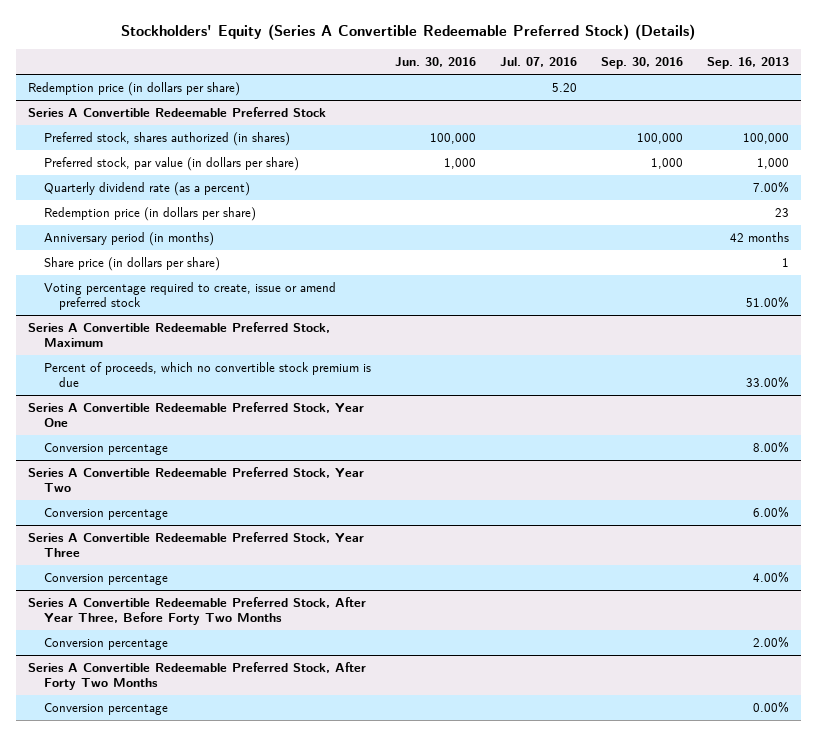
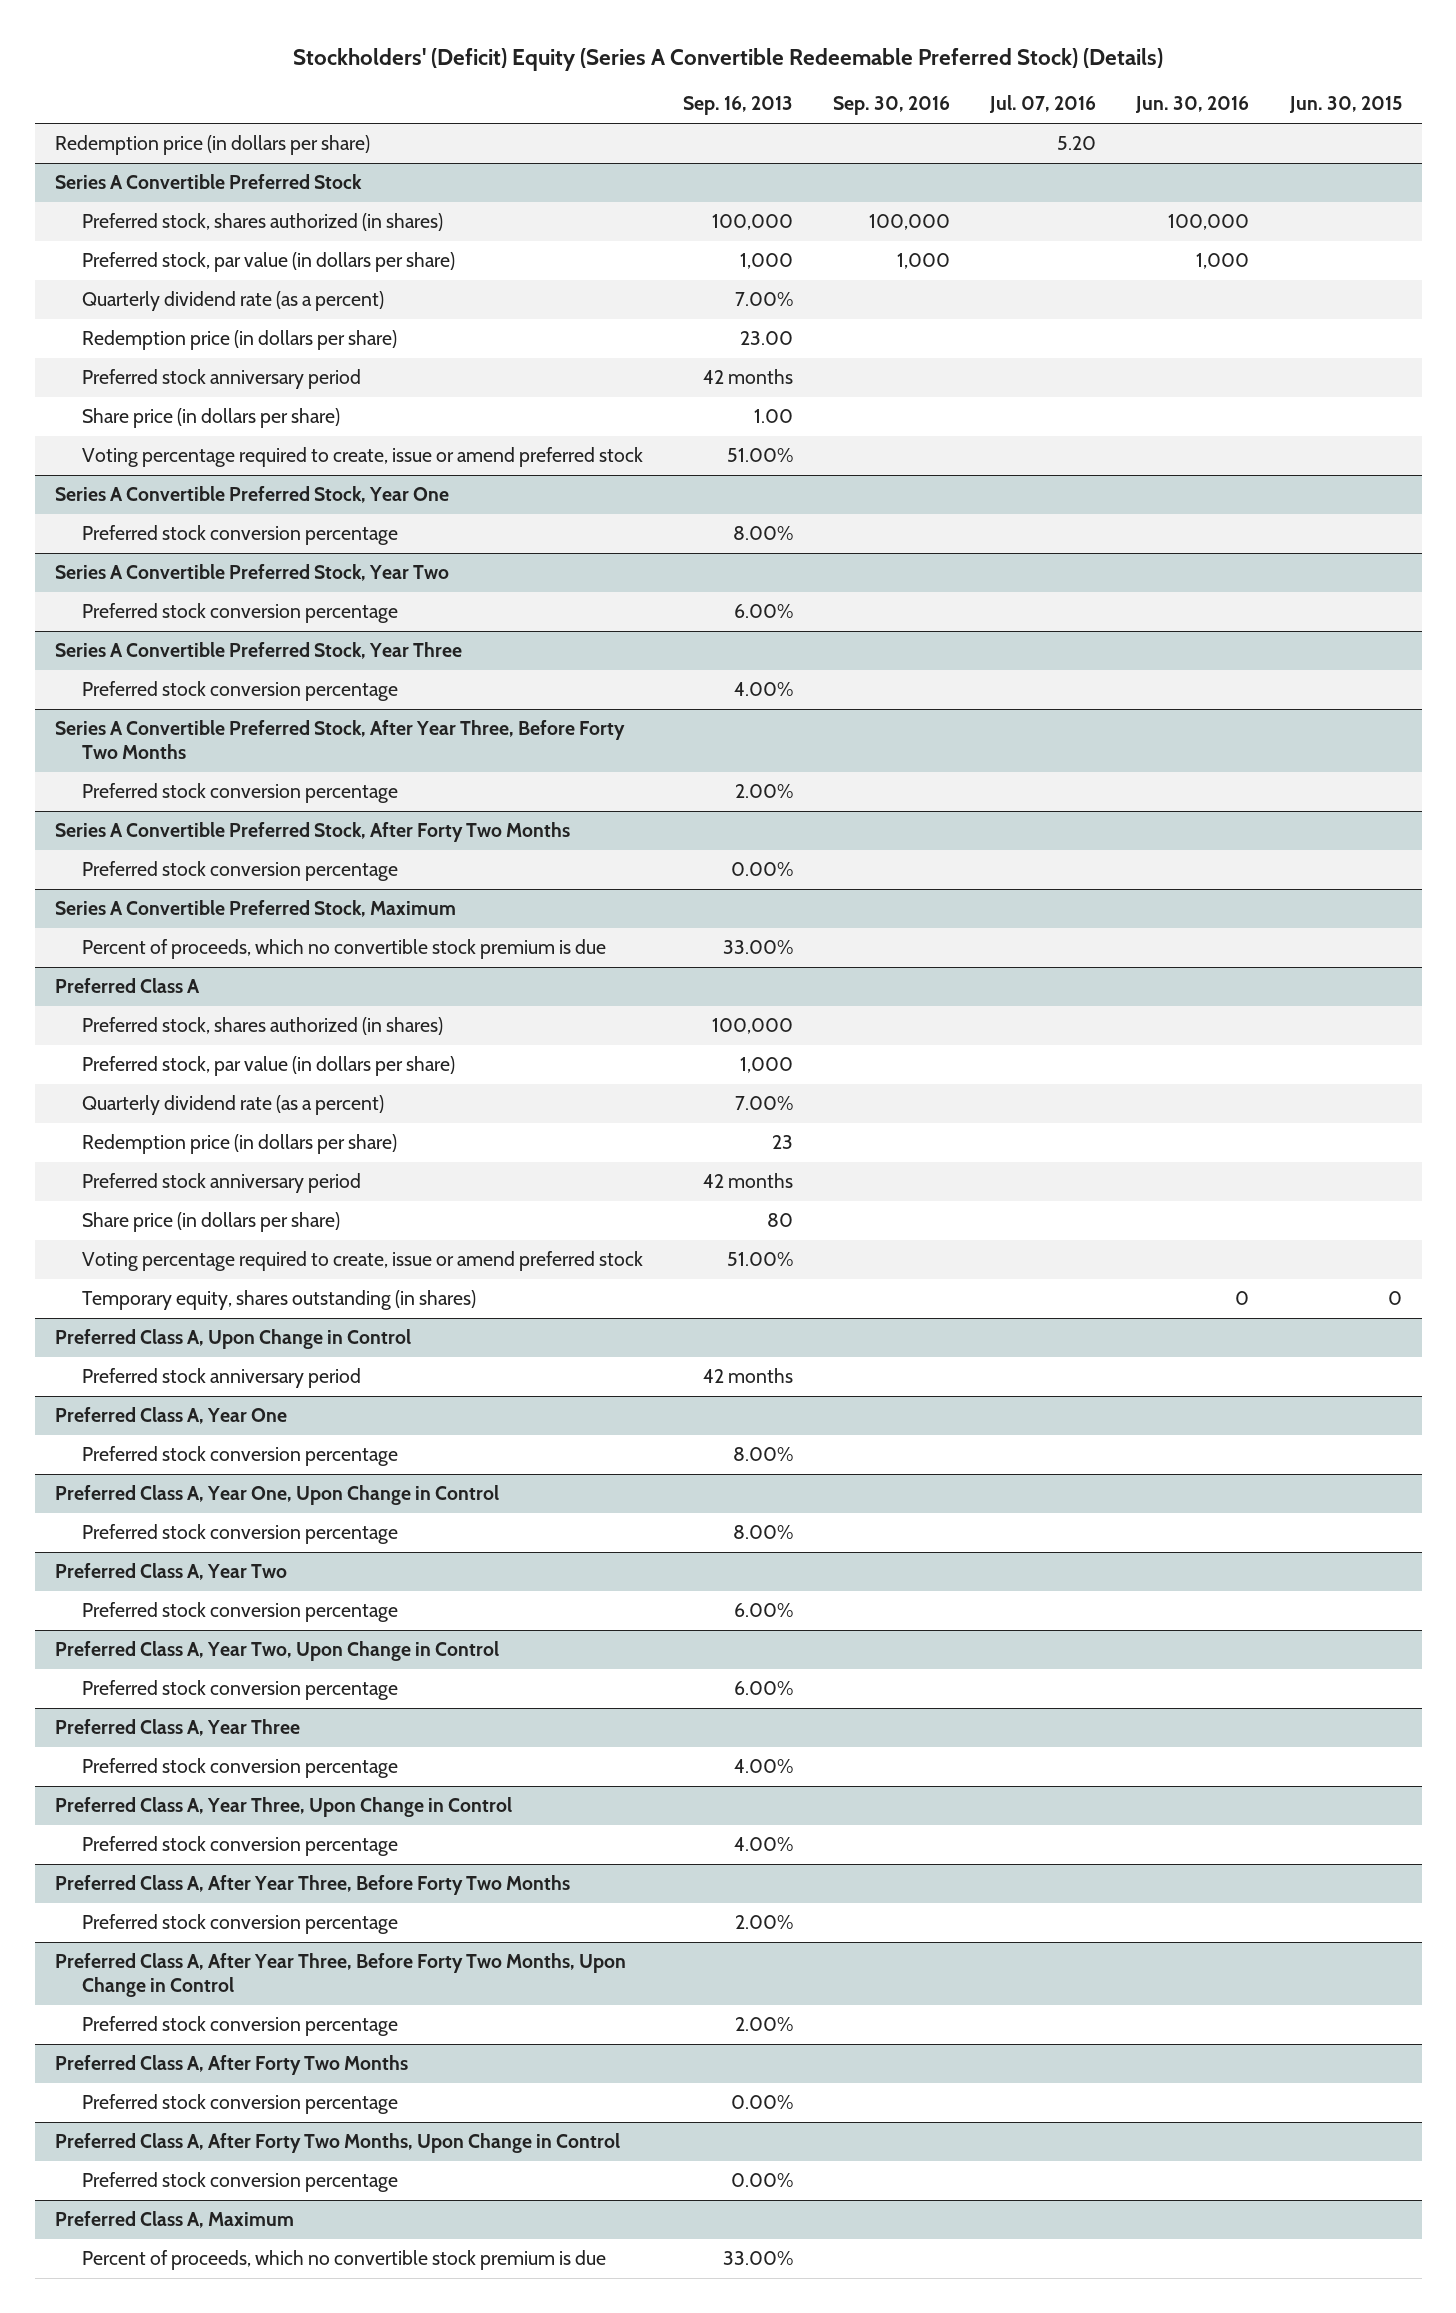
- Stockholders' Equity (Series A Convertible Redeemable Preferred Stock) (Details)
+ Stockholders' (Deficit) Equity (Series A Convertible Redeemable Preferred Stock) (Details)
- | Jun. 30, 2016 | Jul. 07, 2016 | Sep. 30, 2016 | Sep. 16, 2013
+ | Sep. 16, 2013 | Sep. 30, 2016 | Jul. 07, 2016 | Jun. 30, 2016 | Jun. 30, 2015
- Series A Convertible Redeemable Preferred Stock
+ Series A Convertible Preferred Stock
+ Redemption price (in dollars per share) | 23.00 | | | |
+ Preferred stock anniversary period | 42 months | | | |
+ Share price (in dollars per share) | 1.00 | | | |
+ Voting percentage required to create, issue or amend preferred stock | 51.00% | | | |
+ Series A Convertible Preferred Stock, Year One
+ Preferred stock conversion percentage | 8.00% | | | |
+ Series A Convertible Preferred Stock, Year Two
+ Preferred stock conversion percentage | 6.00% | | | |
+ Series A Convertible Preferred Stock, Year Three
+ Preferred stock conversion percentage | 4.00% | | | |
+ Series A Convertible Preferred Stock, After Year Three, Before Forty Two Months
+ Preferred stock conversion percentage | 2.00% | | | |
+ Series A Convertible Preferred Stock, After Forty Two Months
+ Preferred stock conversion percentage | 0.00% | | | |
+ Series A Convertible Preferred Stock, Maximum
+ Percent of proceeds, which no convertible stock premium is due | 33.00% | | | |
+ Preferred Class A
+ Preferred stock, shares authorized (in shares) | 100,000 | | | |
+ Preferred stock, par value (in dollars per share) | 1,000 | | | |
+ Quarterly dividend rate (as a percent) | 7.00% | | | |
- Anniversary period (in months) | | | | 42 months
- Share price (in dollars per share) | | | | 1
+ Preferred stock anniversary period | 42 months | | | |
+ Share price (in dollars per share) | 80 | | | |
- Series A Convertible Redeemable Preferred Stock, Maximum
+ Temporary equity, shares outstanding (in shares) | | | | 0 | 0
+ Preferred Class A, Upon Change in Control
+ Preferred stock anniversary period | 42 months | | | |
+ Preferred Class A, Year One
+ Preferred stock conversion percentage | 8.00% | | | |
+ Preferred Class A, Year One, Upon Change in Control
+ Preferred stock conversion percentage | 8.00% | | | |
+ Preferred Class A, Year Two
+ Preferred stock conversion percentage | 6.00% | | | |
+ Preferred Class A, Year Two, Upon Change in Control
+ Preferred stock conversion percentage | 6.00% | | | |
+ Preferred Class A, Year Three
+ Preferred stock conversion percentage | 4.00% | | | |
+ Preferred Class A, Year Three, Upon Change in Control
+ Preferred stock conversion percentage | 4.00% | | | |
+ Preferred Class A, After Year Three, Before Forty Two Months
+ Preferred stock conversion percentage | 2.00% | | | |
+ Preferred Class A, After Year Three, Before Forty Two Months, Upon Change in Control
+ Preferred stock conversion percentage | 2.00% | | | |
+ Preferred Class A, After Forty Two Months
+ Preferred stock conversion percentage | 0.00% | | | |
+ Preferred Class A, After Forty Two Months, Upon Change in Control
+ Preferred stock conversion percentage | 0.00% | | | |
+ Preferred Class A, Maximum
- Series A Convertible Redeemable Preferred Stock, Year One
- Conversion percentage | | | | 8.00%
- Series A Convertible Redeemable Preferred Stock, Year Two
- Conversion percentage | | | | 6.00%
- Series A Convertible Redeemable Preferred Stock, Year Three
- Conversion percentage | | | | 4.00%
- Series A Convertible Redeemable Preferred Stock, After Year Three, Before Forty Two Months
- Conversion percentage | | | | 2.00%
- Series A Convertible Redeemable Preferred Stock, After Forty Two Months
- Conversion percentage | | | | 0.00%

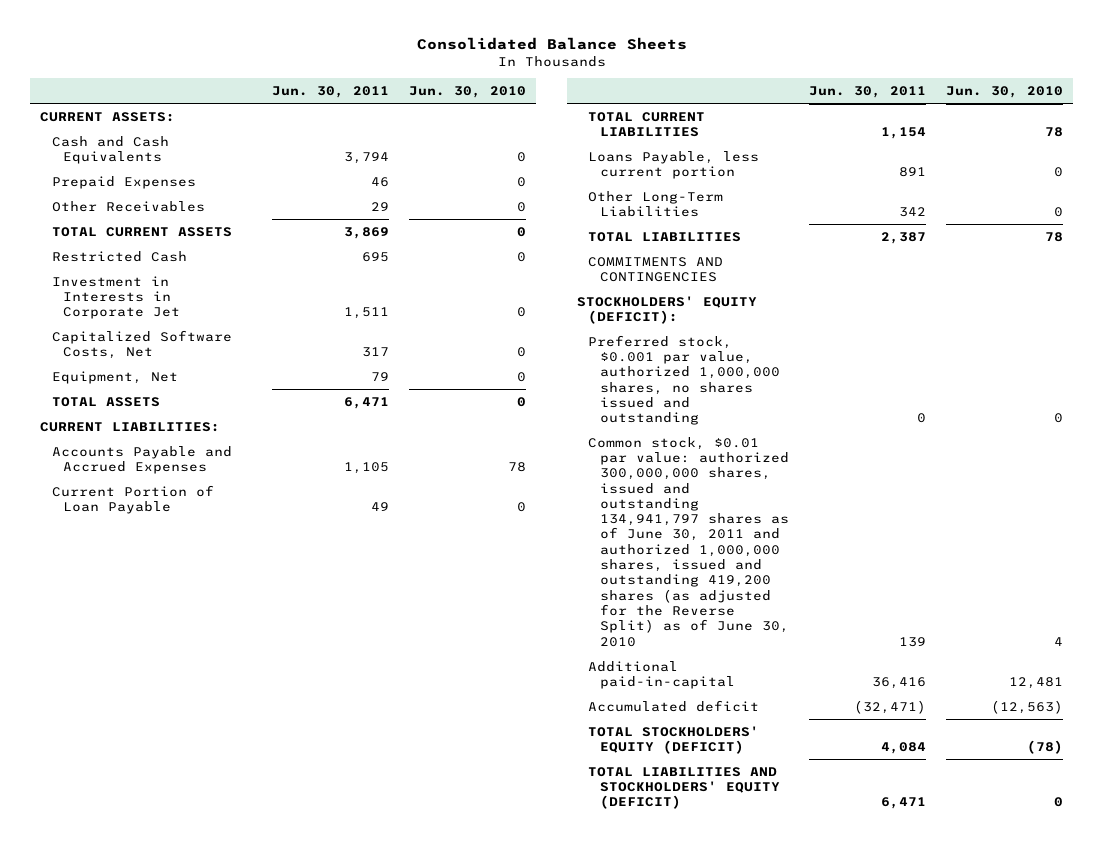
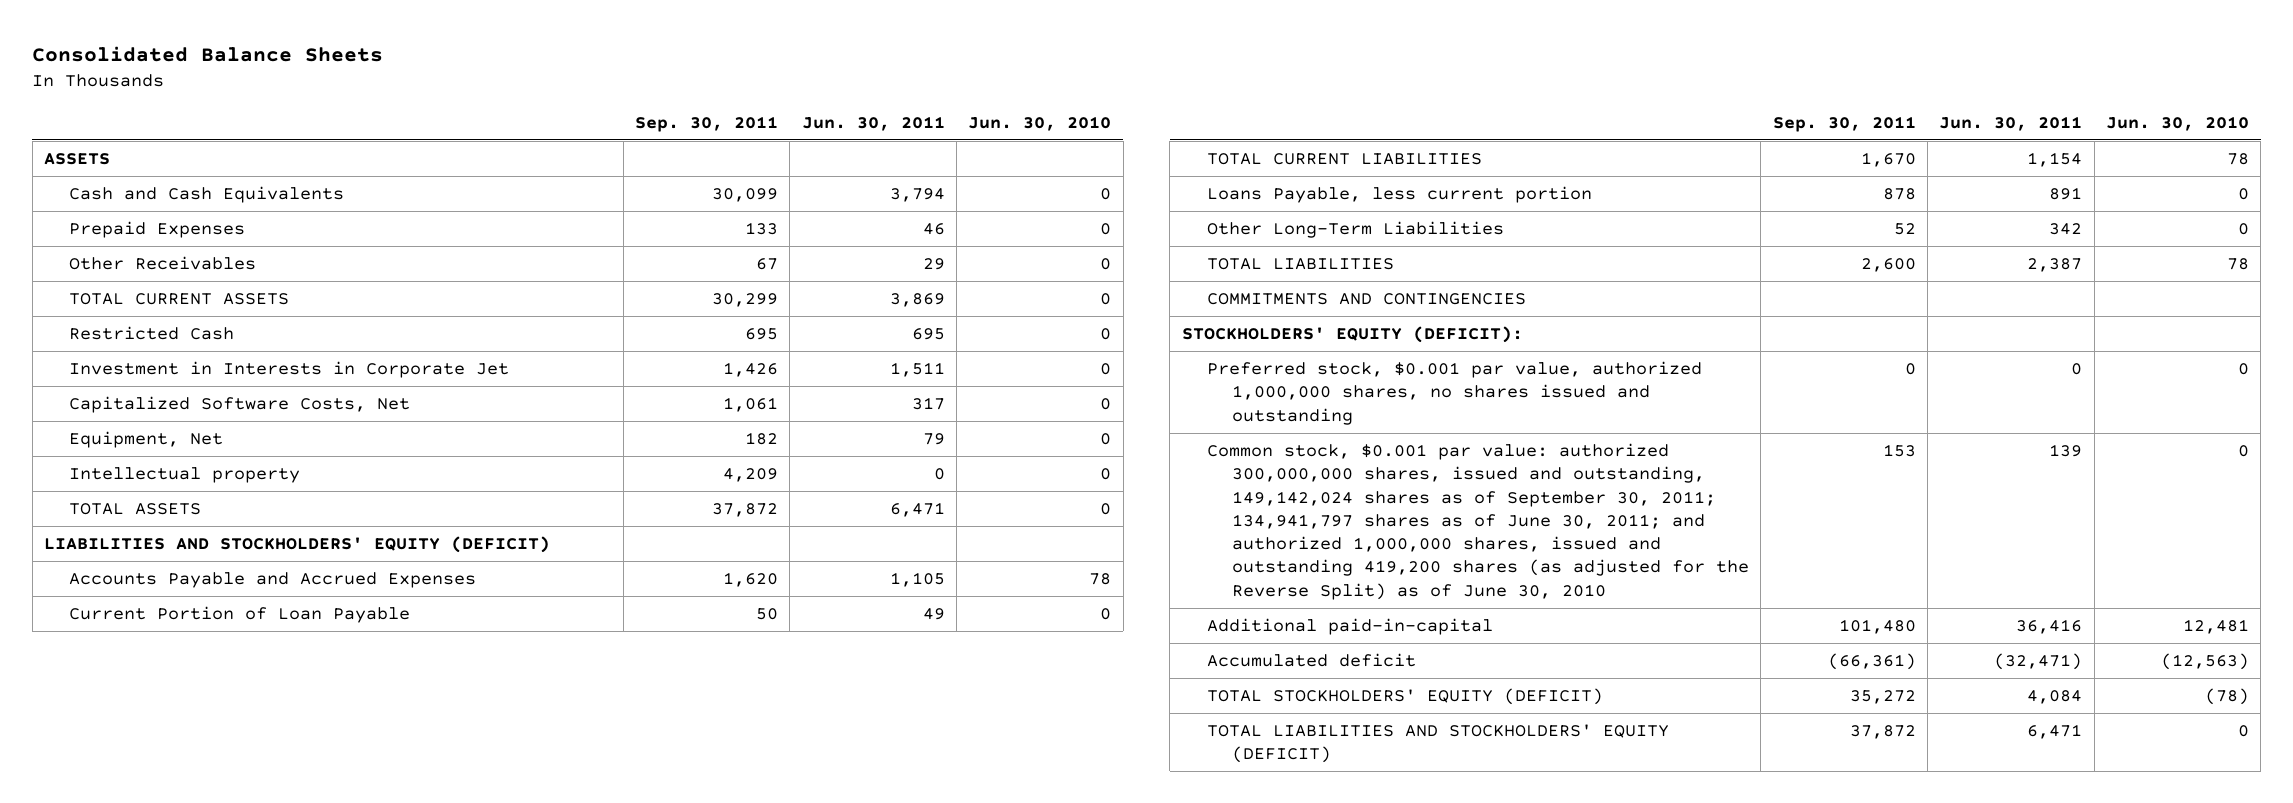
- | Jun. 30, 2011 | Jun. 30, 2010
+ | Sep. 30, 2011 | Jun. 30, 2011 | Jun. 30, 2010
- CURRENT ASSETS:
+ ASSETS
+ Intellectual property | 4,209 | 0 | 0
- CURRENT LIABILITIES:
+ LIABILITIES AND STOCKHOLDERS' EQUITY (DEFICIT)
- Common stock, $0.01 par value: authorized 300,000,000 shares, issued and outstanding 134,941,797 shares as of June 30, 2011 and authorized 1,000,000 shares, issued and outstanding 419,200 shares (as adjusted for the Reverse Split) as of June 30, 2010 | 139 | 4
+ Common stock, $0.001 par value: authorized 300,000,000 shares, issued and outstanding, 149,142,024 shares as of September 30, 2011; 134,941,797 shares as of June 30, 2011; and authorized 1,000,000 shares, issued and outstanding 419,200 shares (as adjusted for the Reverse Split) as of June 30, 2010 | 153 | 139 | 0

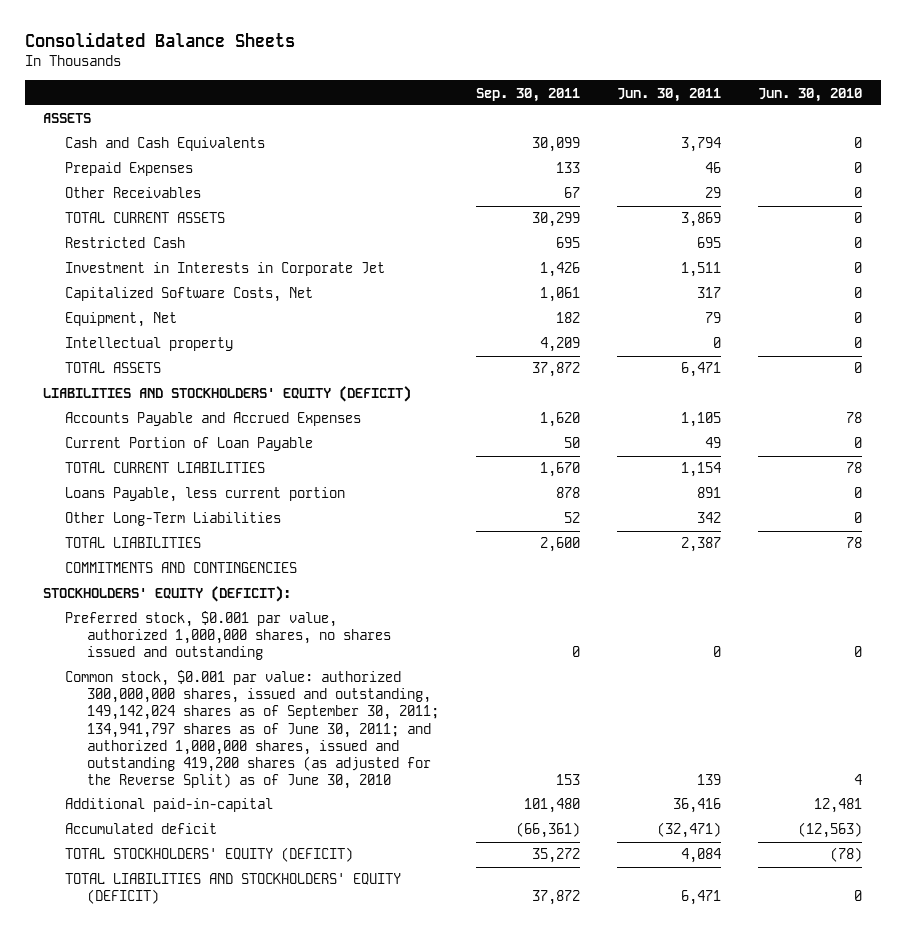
- Common stock, $0.001 par value: authorized 300,000,000 shares, issued and outstanding, 149,142,024 shares as of September 30, 2011; 134,941,797 shares as of June 30, 2011; and authorized 1,000,000 shares, issued and outstanding 419,200 shares (as adjusted for the Reverse Split) as of June 30, 2010 | 153 | 139 | 0
+ Common stock, $0.001 par value: authorized 300,000,000 shares, issued and outstanding, 149,142,024 shares as of September 30, 2011; 134,941,797 shares as of June 30, 2011; and authorized 1,000,000 shares, issued and outstanding 419,200 shares (as adjusted for the Reverse Split) as of June 30, 2010 | 153 | 139 | 4

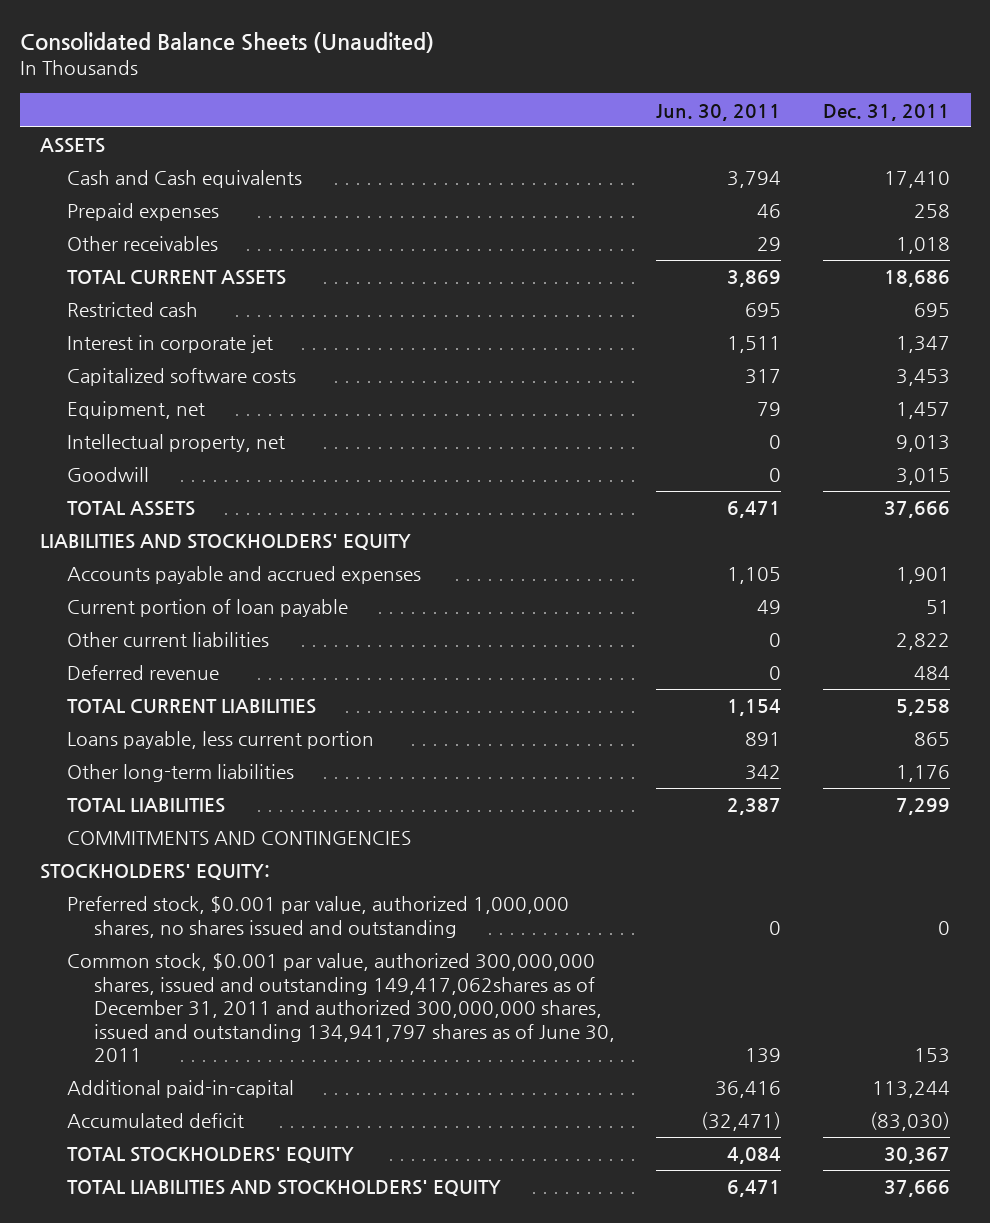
- Consolidated Balance Sheets
+ Consolidated Balance Sheets (Unaudited)
- | Sep. 30, 2011 | Jun. 30, 2011 | Jun. 30, 2010
+ | Jun. 30, 2011 | Dec. 31, 2011
- Cash and Cash Equivalents | 30,099 | 3,794 | 0
- Prepaid Expenses | 133 | 46 | 0
- Other Receivables | 67 | 29 | 0
+ Cash and Cash equivalents | 3,794 | 17,410
+ Prepaid expenses | 46 | 258
+ Other receivables | 29 | 1,018
- Restricted Cash | 695 | 695 | 0
- Investment in Interests in Corporate Jet | 1,426 | 1,511 | 0
- Capitalized Software Costs, Net | 1,061 | 317 | 0
- Equipment, Net | 182 | 79 | 0
- Intellectual property | 4,209 | 0 | 0
+ Restricted cash | 695 | 695
+ Interest in corporate jet | 1,511 | 1,347
+ Capitalized software costs | 317 | 3,453
+ Equipment, net | 79 | 1,457
+ Intellectual property, net | 0 | 9,013
+ Goodwill | 0 | 3,015
- LIABILITIES AND STOCKHOLDERS' EQUITY (DEFICIT)
- Accounts Payable and Accrued Expenses | 1,620 | 1,105 | 78
- Current Portion of Loan Payable | 50 | 49 | 0
+ LIABILITIES AND STOCKHOLDERS' EQUITY
+ Accounts payable and accrued expenses | 1,105 | 1,901
+ Current portion of loan payable | 49 | 51
+ Other current liabilities | 0 | 2,822
+ Deferred revenue | 0 | 484
- Loans Payable, less current portion | 878 | 891 | 0
- Other Long-Term Liabilities | 52 | 342 | 0
+ Loans payable, less current portion | 891 | 865
+ Other long-term liabilities | 342 | 1,176
- STOCKHOLDERS' EQUITY (DEFICIT):
+ STOCKHOLDERS' EQUITY:
- Common stock, $0.001 par value: authorized 300,000,000 shares, issued and outstanding, 149,142,024 shares as of September 30, 2011; 134,941,797 shares as of June 30, 2011; and authorized 1,000,000 shares, issued and outstanding 419,200 shares (as adjusted for the Reverse Split) as of June 30, 2010 | 153 | 139 | 4
+ Common stock, $0.001 par value, authorized 300,000,000 shares, issued and outstanding 149,417,062shares as of December 31, 2011 and authorized 300,000,000 shares, issued and outstanding 134,941,797 shares as of June 30, 2011 | 139 | 153
- TOTAL STOCKHOLDERS' EQUITY (DEFICIT) | 35,272 | 4,084 | (78)
- TOTAL LIABILITIES AND STOCKHOLDERS' EQUITY (DEFICIT) | 37,872 | 6,471 | 0
+ TOTAL STOCKHOLDERS' EQUITY | 4,084 | 30,367
+ TOTAL LIABILITIES AND STOCKHOLDERS' EQUITY | 6,471 | 37,666

